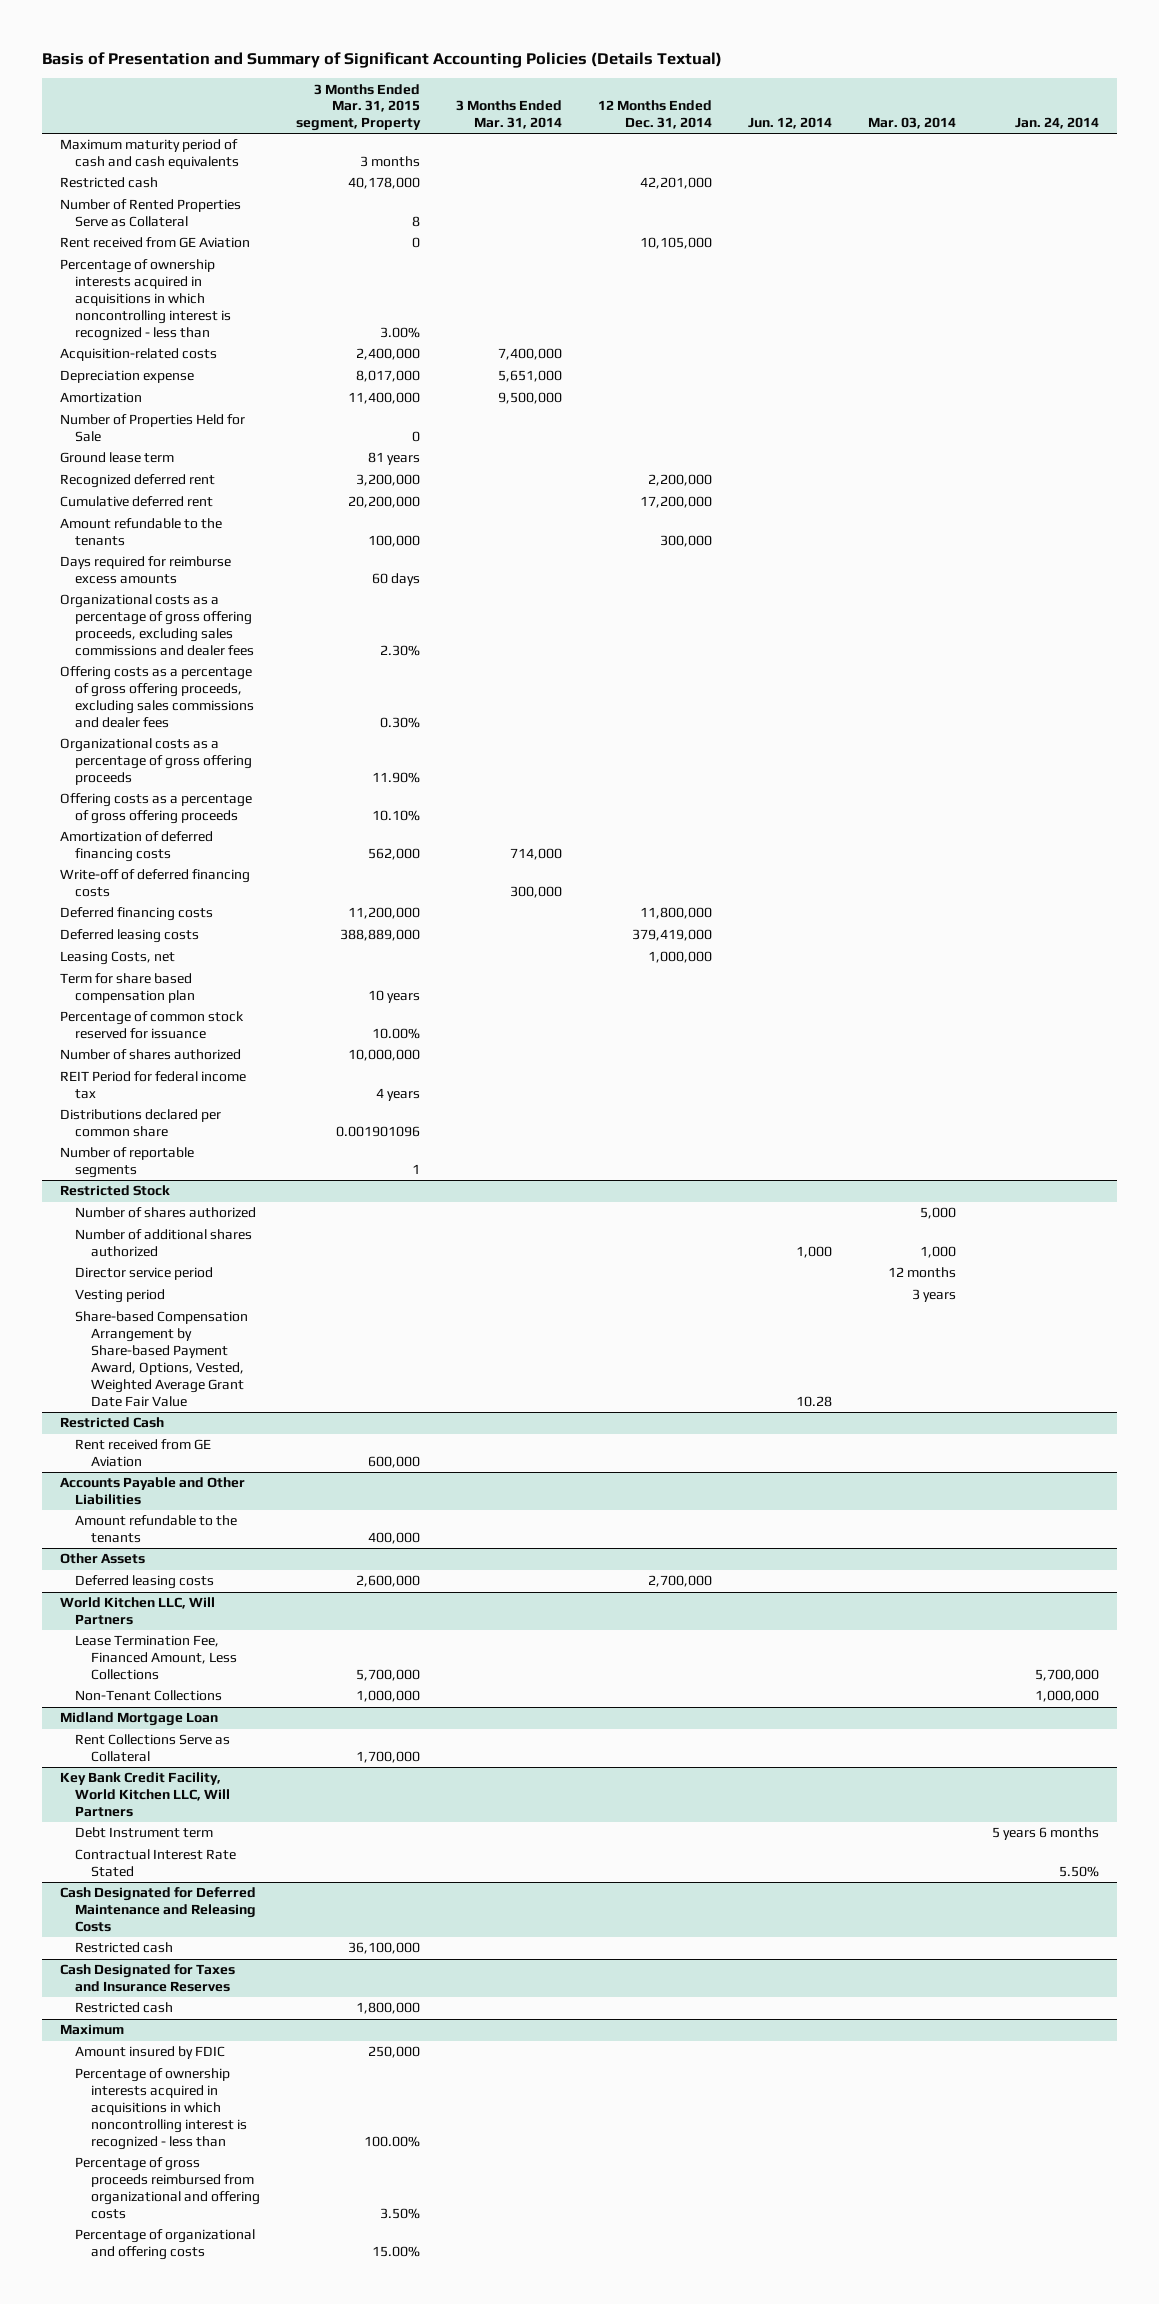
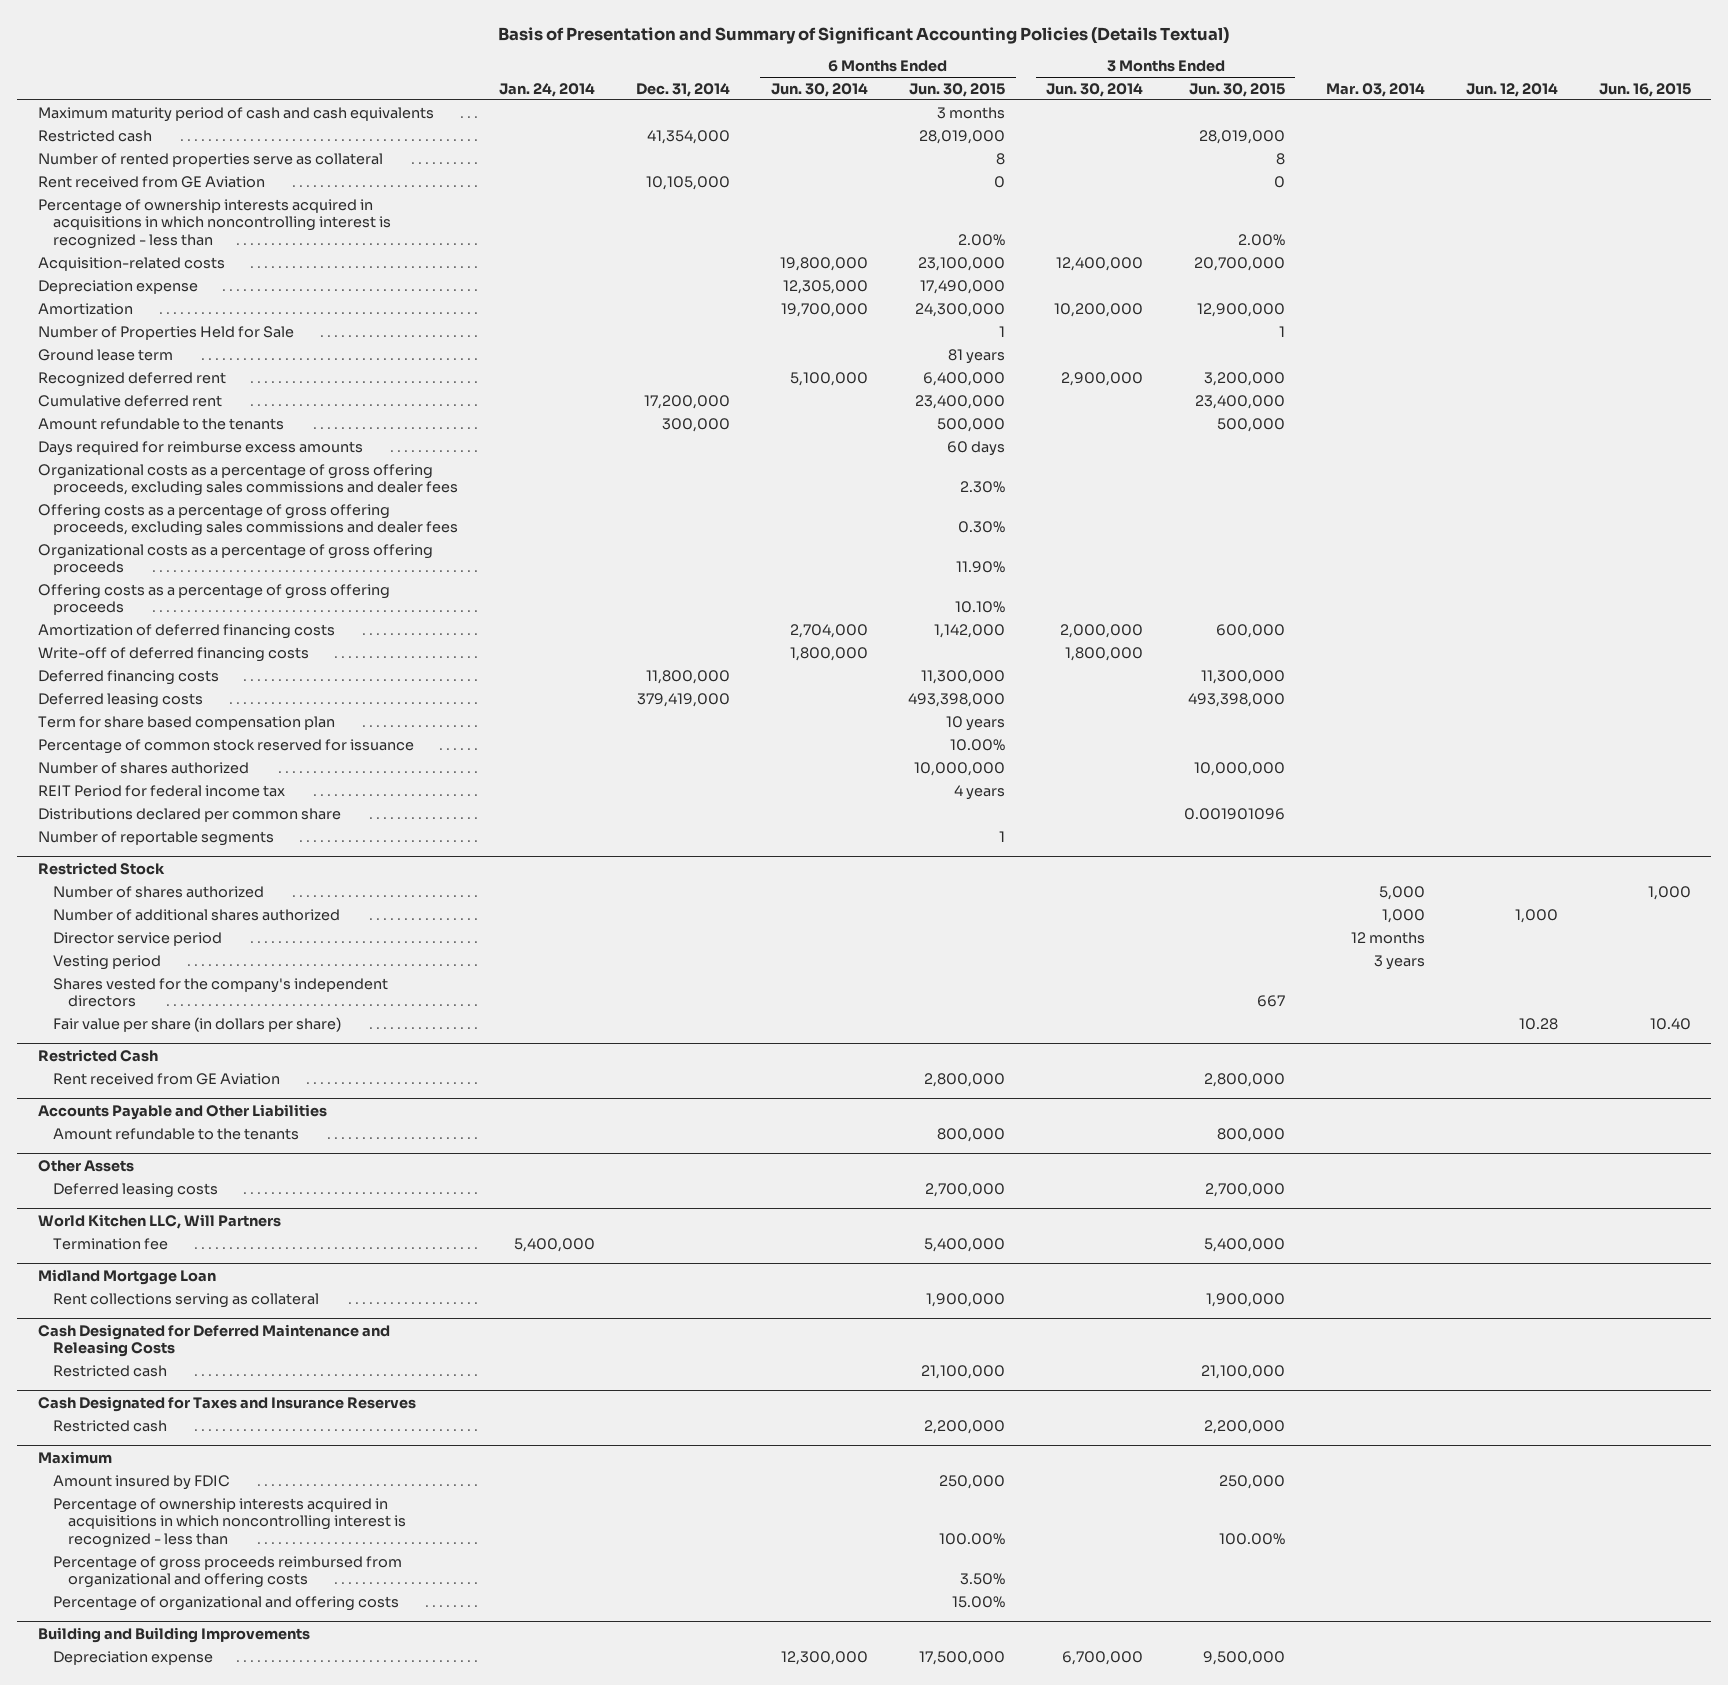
- | 3 Months Ended Mar. 31, 2015 segment, Property | 3 Months Ended Mar. 31, 2014 | 12 Months Ended Dec. 31, 2014 | Jun. 12, 2014 | Mar. 03, 2014 | Jan. 24, 2014
+ | Jan. 24, 2014 | Dec. 31, 2014 | 6 Months Ended Jun. 30, 2014 | 6 Months Ended Jun. 30, 2015 | 3 Months Ended Jun. 30, 2014 | 3 Months Ended Jun. 30, 2015 | Mar. 03, 2014 | Jun. 12, 2014 | Jun. 16, 2015
- Number of Rented Properties Serve as Collateral | 8 | | | | |
+ Number of rented properties serve as collateral | | | | 8 | | 8 | | |
- Leasing Costs, net | | | 1,000,000 | | |
@ Restricted Stock
- Share-based Compensation Arrangement by Share-based Payment Award, Options, Vested, Weighted Average Grant Date Fair Value | | | | 10.28 | |
+ Shares vested for the company's independent directors | | | | | | 667 | | |
+ Fair value per share (in dollars per share) | | | | | | | | 10.28 | 10.40
@ World Kitchen LLC, Will Partners
- Lease Termination Fee, Financed Amount, Less Collections | 5,700,000 | | | | | 5,700,000
- Non-Tenant Collections | 1,000,000 | | | | | 1,000,000
+ Termination fee | 5,400,000 | | | 5,400,000 | | 5,400,000 | | |
@ Midland Mortgage Loan
- Rent Collections Serve as Collateral | 1,700,000 | | | | |
- Key Bank Credit Facility, World Kitchen LLC, Will Partners
- Debt Instrument term | | | | | | 5 years 6 months
- Contractual Interest Rate Stated | | | | | | 5.50%
@ Midland Mortgage Loan
+ Rent collections serving as collateral | | | | 1,900,000 | | 1,900,000 | | |
+ Building and Building Improvements
+ Depreciation expense | | | 12,300,000 | 17,500,000 | 6,700,000 | 9,500,000 | | |

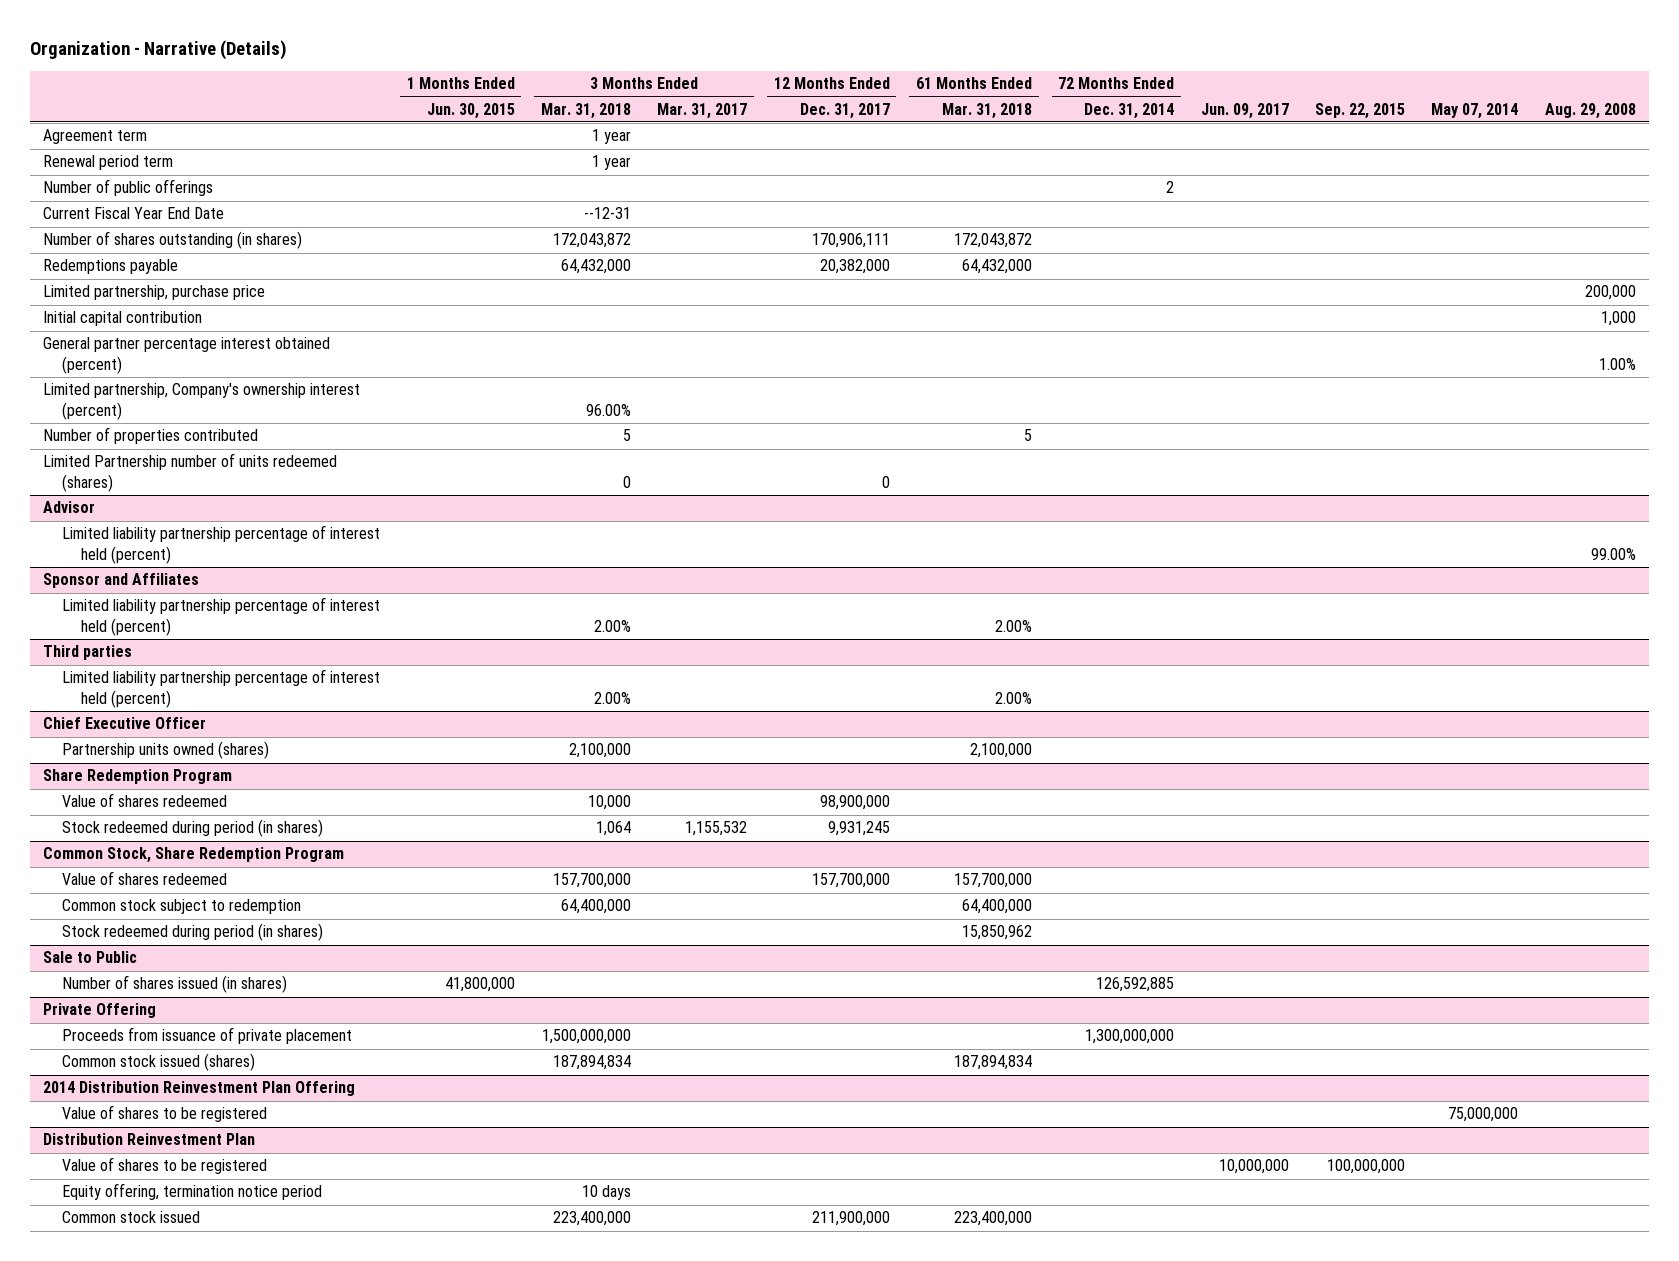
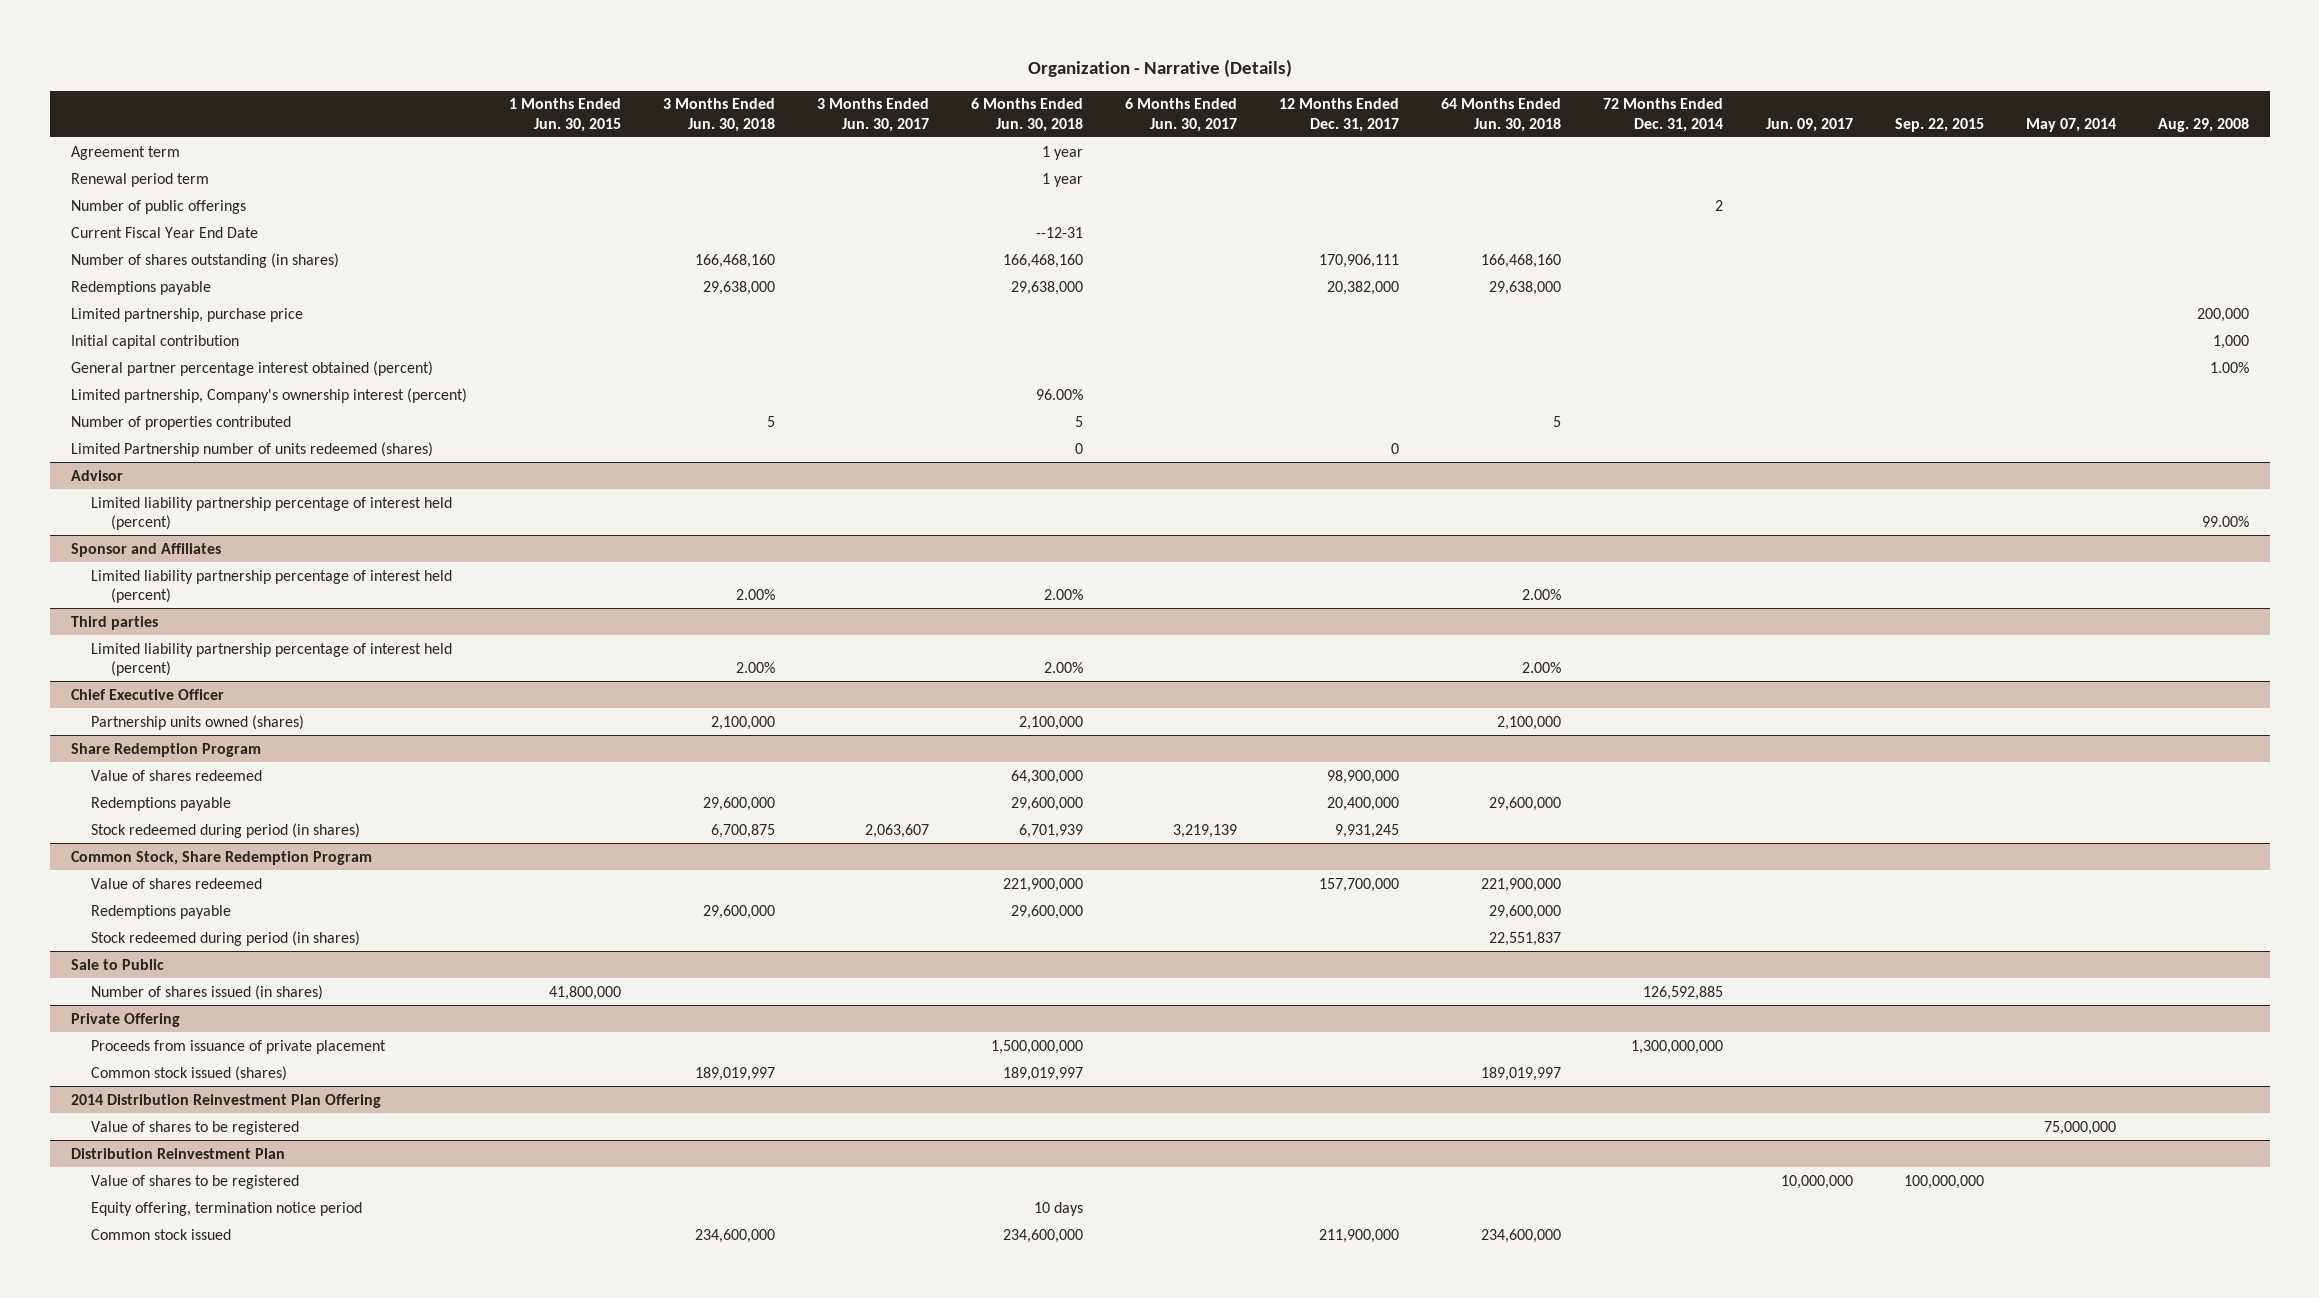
- | 1 Months Ended Jun. 30, 2015 | 3 Months Ended Mar. 31, 2018 | 3 Months Ended Mar. 31, 2017 | 12 Months Ended Dec. 31, 2017 | 61 Months Ended Mar. 31, 2018 | 72 Months Ended Dec. 31, 2014 | Jun. 09, 2017 | Sep. 22, 2015 | May 07, 2014 | Aug. 29, 2008
+ | 1 Months Ended Jun. 30, 2015 | 3 Months Ended Jun. 30, 2018 | 3 Months Ended Jun. 30, 2017 | 6 Months Ended Jun. 30, 2018 | 6 Months Ended Jun. 30, 2017 | 12 Months Ended Dec. 31, 2017 | 64 Months Ended Jun. 30, 2018 | 72 Months Ended Dec. 31, 2014 | Jun. 09, 2017 | Sep. 22, 2015 | May 07, 2014 | Aug. 29, 2008
@ Share Redemption Program
+ Redemptions payable | | 29,600,000 | | 29,600,000 | | 20,400,000 | 29,600,000 | | | | |
@ Common Stock, Share Redemption Program
- Common stock subject to redemption | | 64,400,000 | | | 64,400,000 | | | | |
+ Redemptions payable | | 29,600,000 | | 29,600,000 | | | 29,600,000 | | | | |

